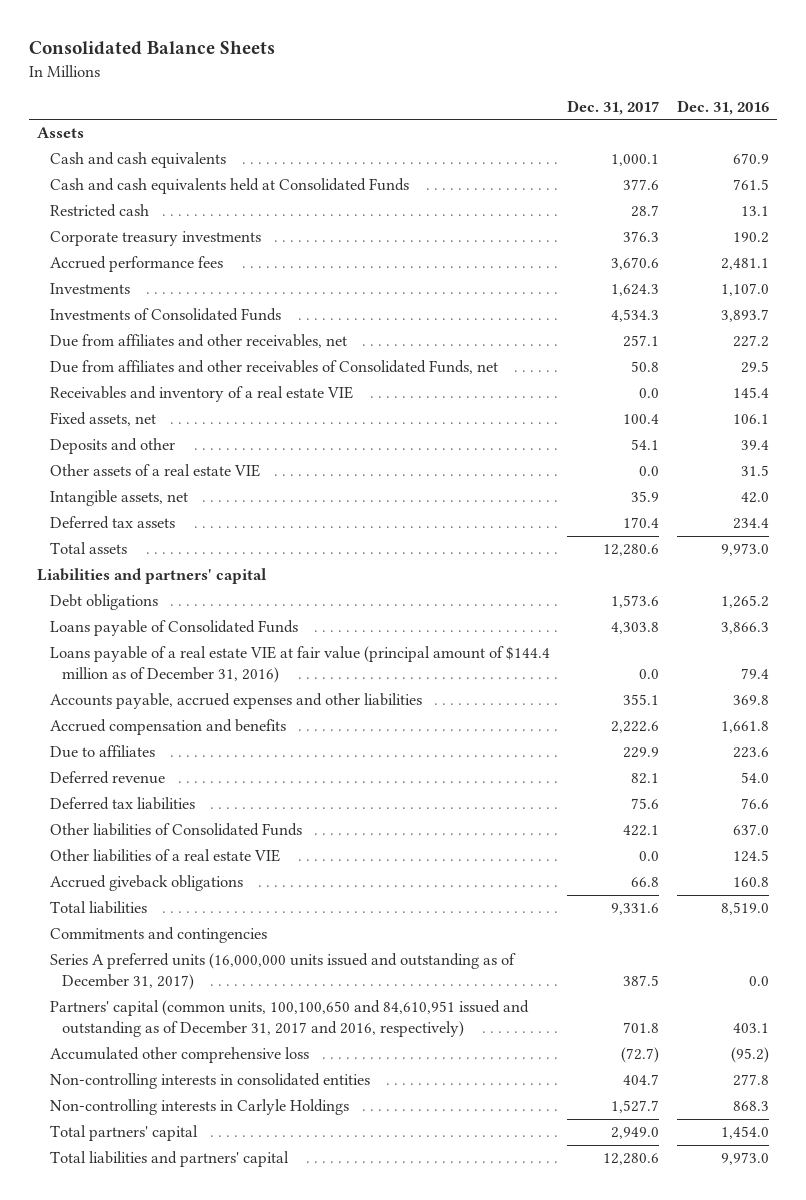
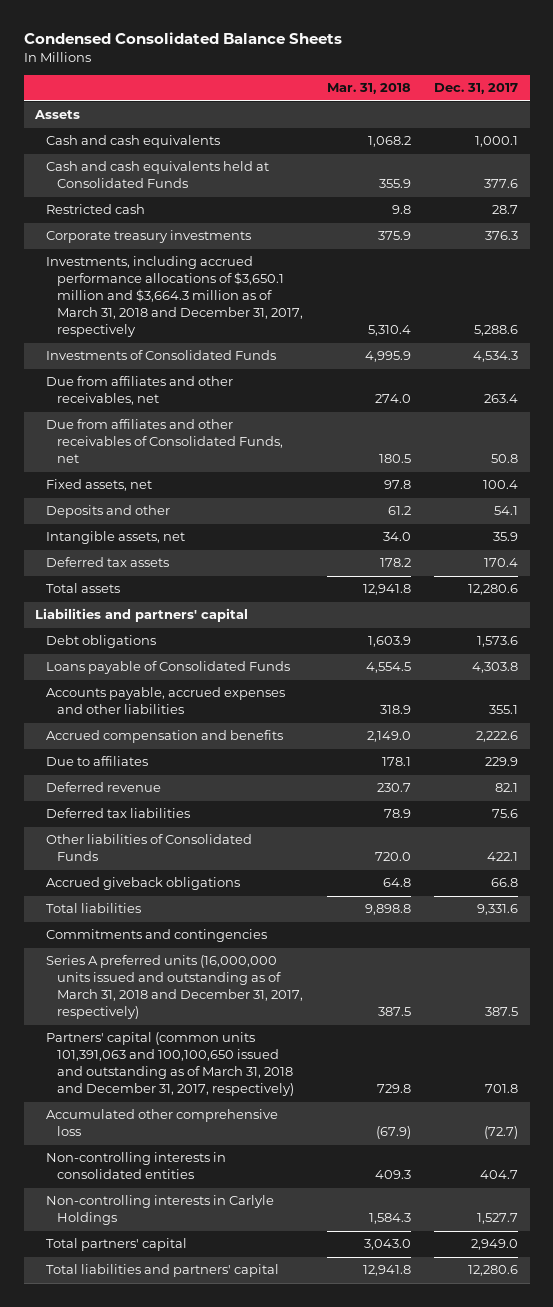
- Consolidated Balance Sheets
+ Condensed Consolidated Balance Sheets
- | Dec. 31, 2017 | Dec. 31, 2016
+ | Mar. 31, 2018 | Dec. 31, 2017
- Accrued performance fees | 3,670.6 | 2,481.1
- Investments | 1,624.3 | 1,107.0
+ Investments, including accrued performance allocations of $3,650.1 million and $3,664.3 million as of March 31, 2018 and December 31, 2017, respectively | 5,310.4 | 5,288.6
- Due from affiliates and other receivables, net | 257.1 | 227.2
+ Due from affiliates and other receivables, net | 274.0 | 263.4
- Receivables and inventory of a real estate VIE | 0.0 | 145.4
- Other assets of a real estate VIE | 0.0 | 31.5
- Loans payable of a real estate VIE at fair value (principal amount of $144.4 million as of December 31, 2016) | 0.0 | 79.4
- Other liabilities of a real estate VIE | 0.0 | 124.5
- Series A preferred units (16,000,000 units issued and outstanding as of December 31, 2017) | 387.5 | 0.0
- Partners' capital (common units, 100,100,650 and 84,610,951 issued and outstanding as of December 31, 2017 and 2016, respectively) | 701.8 | 403.1
+ Series A preferred units (16,000,000 units issued and outstanding as of March 31, 2018 and December 31, 2017, respectively) | 387.5 | 387.5
+ Partners' capital (common units 101,391,063 and 100,100,650 issued and outstanding as of March 31, 2018 and December 31, 2017, respectively) | 729.8 | 701.8

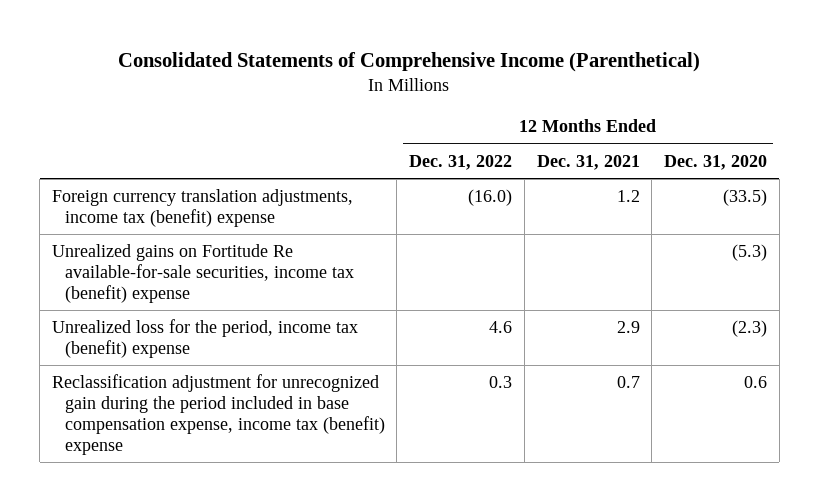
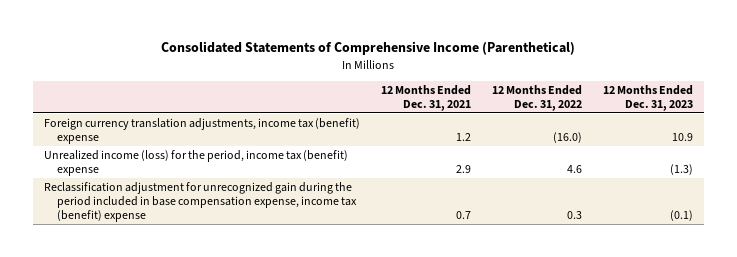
- | 12 Months Ended Dec. 31, 2022 | 12 Months Ended Dec. 31, 2021 | 12 Months Ended Dec. 31, 2020
+ | 12 Months Ended Dec. 31, 2021 | 12 Months Ended Dec. 31, 2022 | 12 Months Ended Dec. 31, 2023
- Unrealized gains on Fortitude Re available-for-sale securities, income tax (benefit) expense | | | (5.3)
- Unrealized loss for the period, income tax (benefit) expense | 4.6 | 2.9 | (2.3)
+ Unrealized income (loss) for the period, income tax (benefit) expense | 2.9 | 4.6 | (1.3)

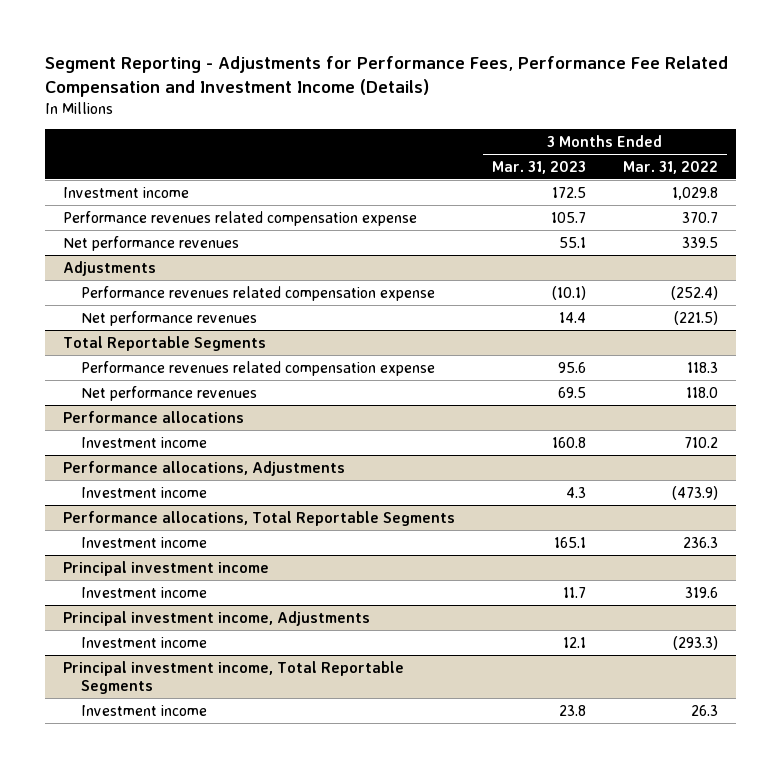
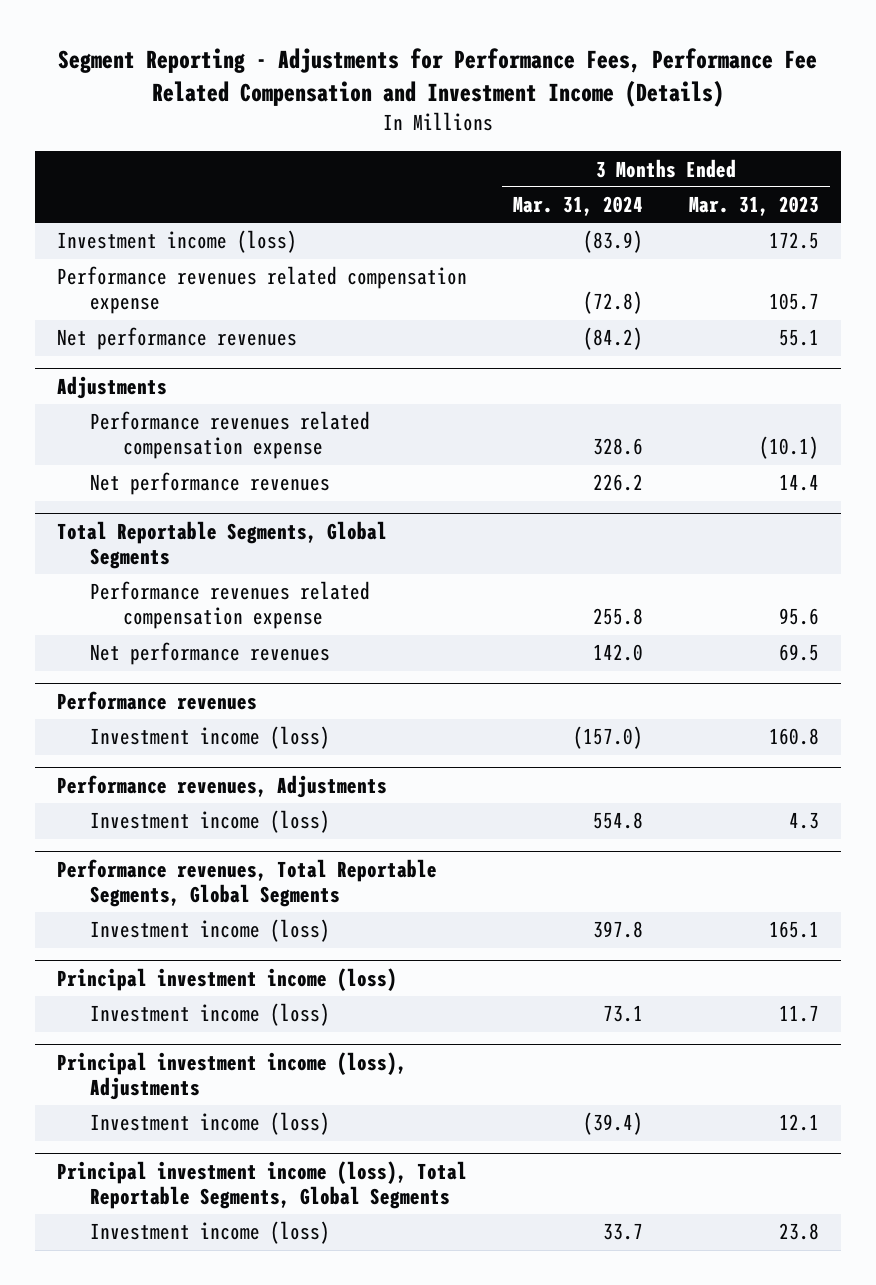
- | 3 Months Ended Mar. 31, 2023 | 3 Months Ended Mar. 31, 2022
+ | 3 Months Ended Mar. 31, 2024 | 3 Months Ended Mar. 31, 2023
- Investment income | 172.5 | 1,029.8
+ Investment income (loss) | (83.9) | 172.5
- Total Reportable Segments
+ Total Reportable Segments, Global Segments
- Performance allocations
- Investment income | 160.8 | 710.2
- Performance allocations, Adjustments
- Investment income | 4.3 | (473.9)
- Performance allocations, Total Reportable Segments
- Investment income | 165.1 | 236.3
- Principal investment income
- Investment income | 11.7 | 319.6
- Principal investment income, Adjustments
- Investment income | 12.1 | (293.3)
- Principal investment income, Total Reportable Segments
- Investment income | 23.8 | 26.3
+ Performance revenues
+ Investment income (loss) | (157.0) | 160.8
+ Performance revenues, Adjustments
+ Investment income (loss) | 554.8 | 4.3
+ Performance revenues, Total Reportable Segments, Global Segments
+ Investment income (loss) | 397.8 | 165.1
+ Principal investment income (loss)
+ Investment income (loss) | 73.1 | 11.7
+ Principal investment income (loss), Adjustments
+ Investment income (loss) | (39.4) | 12.1
+ Principal investment income (loss), Total Reportable Segments, Global Segments
+ Investment income (loss) | 33.7 | 23.8

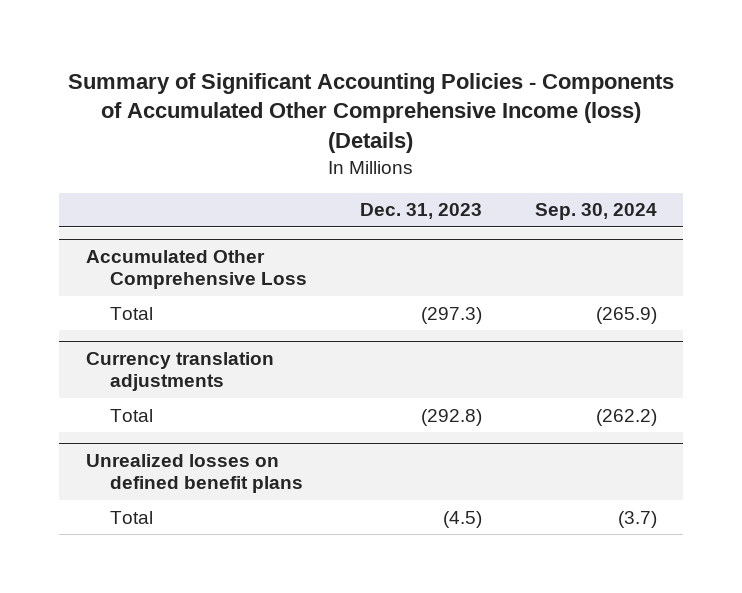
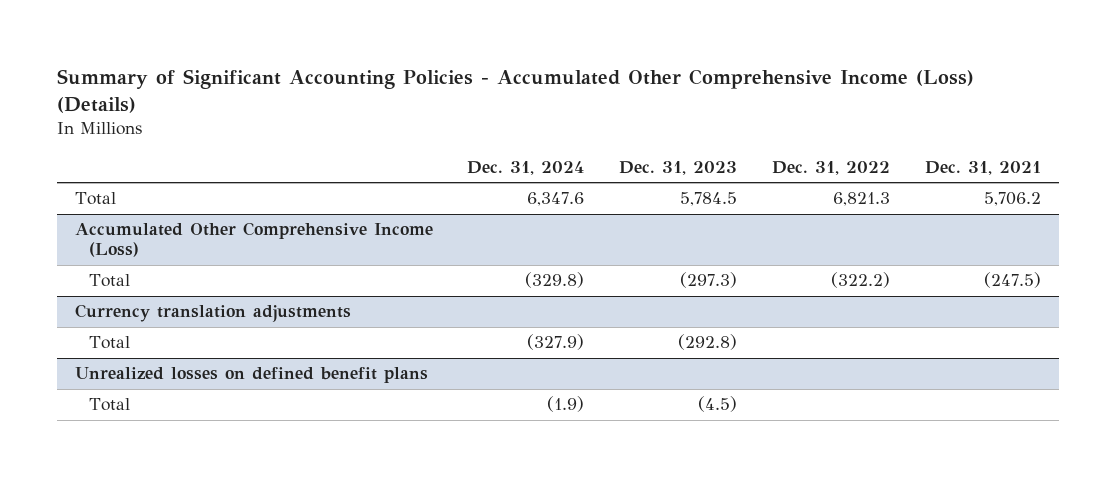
- Summary of Significant Accounting Policies - Components of Accumulated Other Comprehensive Income (loss) (Details)
+ Summary of Significant Accounting Policies - Accumulated Other Comprehensive Income (Loss) (Details)
- | Dec. 31, 2023 | Sep. 30, 2024
+ | Dec. 31, 2024 | Dec. 31, 2023 | Dec. 31, 2022 | Dec. 31, 2021
- Accumulated Other Comprehensive Loss
+ Total | 6,347.6 | 5,784.5 | 6,821.3 | 5,706.2
+ Accumulated Other Comprehensive Income (Loss)

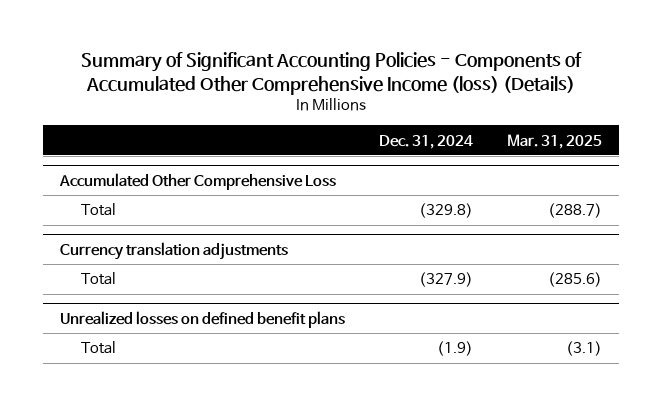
- Summary of Significant Accounting Policies - Accumulated Other Comprehensive Income (Loss) (Details)
+ Summary of Significant Accounting Policies - Components of Accumulated Other Comprehensive Income (loss) (Details)
- | Dec. 31, 2024 | Dec. 31, 2023 | Dec. 31, 2022 | Dec. 31, 2021
+ | Dec. 31, 2024 | Mar. 31, 2025
- Total | 6,347.6 | 5,784.5 | 6,821.3 | 5,706.2
- Accumulated Other Comprehensive Income (Loss)
+ Accumulated Other Comprehensive Loss

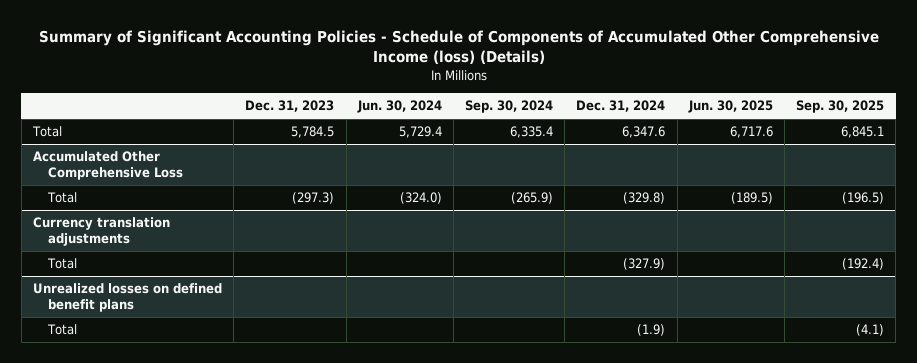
- Summary of Significant Accounting Policies - Components of Accumulated Other Comprehensive Income (loss) (Details)
+ Summary of Significant Accounting Policies - Schedule of Components of Accumulated Other Comprehensive Income (loss) (Details)
- | Dec. 31, 2024 | Mar. 31, 2025
+ | Dec. 31, 2023 | Jun. 30, 2024 | Sep. 30, 2024 | Dec. 31, 2024 | Jun. 30, 2025 | Sep. 30, 2025
+ Total | 5,784.5 | 5,729.4 | 6,335.4 | 6,347.6 | 6,717.6 | 6,845.1

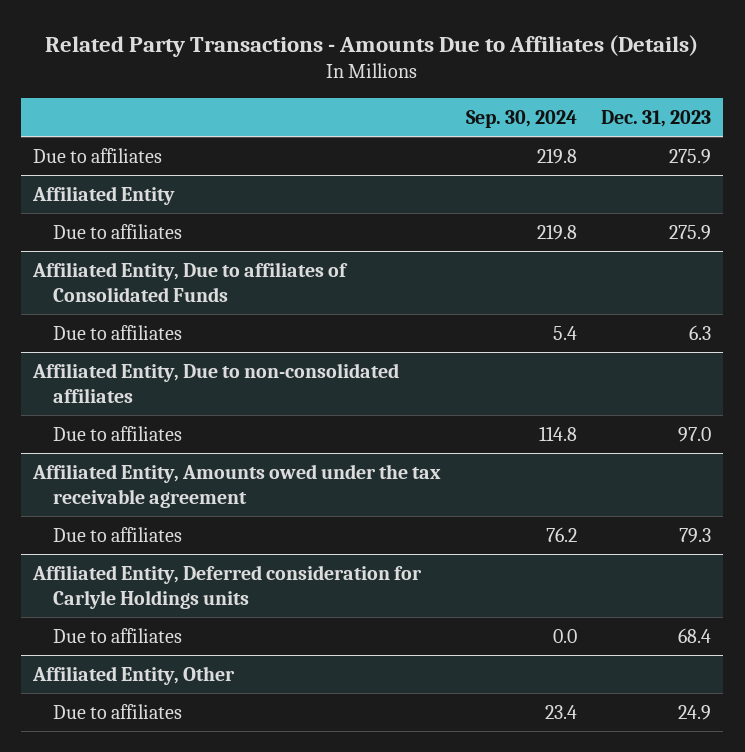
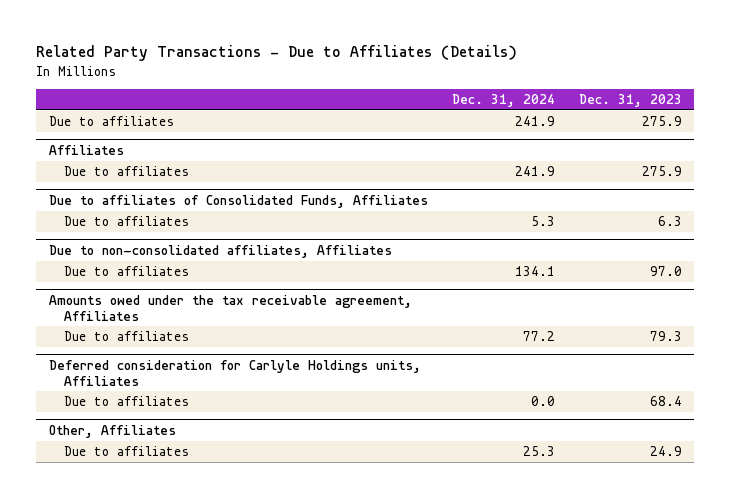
- Related Party Transactions - Amounts Due to Affiliates (Details)
+ Related Party Transactions - Due to Affiliates (Details)
- | Sep. 30, 2024 | Dec. 31, 2023
+ | Dec. 31, 2024 | Dec. 31, 2023
- Affiliated Entity
+ Affiliates
- Affiliated Entity, Due to affiliates of Consolidated Funds
+ Due to affiliates of Consolidated Funds, Affiliates
- Affiliated Entity, Due to non-consolidated affiliates
+ Due to non-consolidated affiliates, Affiliates
- Affiliated Entity, Amounts owed under the tax receivable agreement
+ Amounts owed under the tax receivable agreement, Affiliates
- Affiliated Entity, Deferred consideration for Carlyle Holdings units
+ Deferred consideration for Carlyle Holdings units, Affiliates
- Affiliated Entity, Other
+ Other, Affiliates

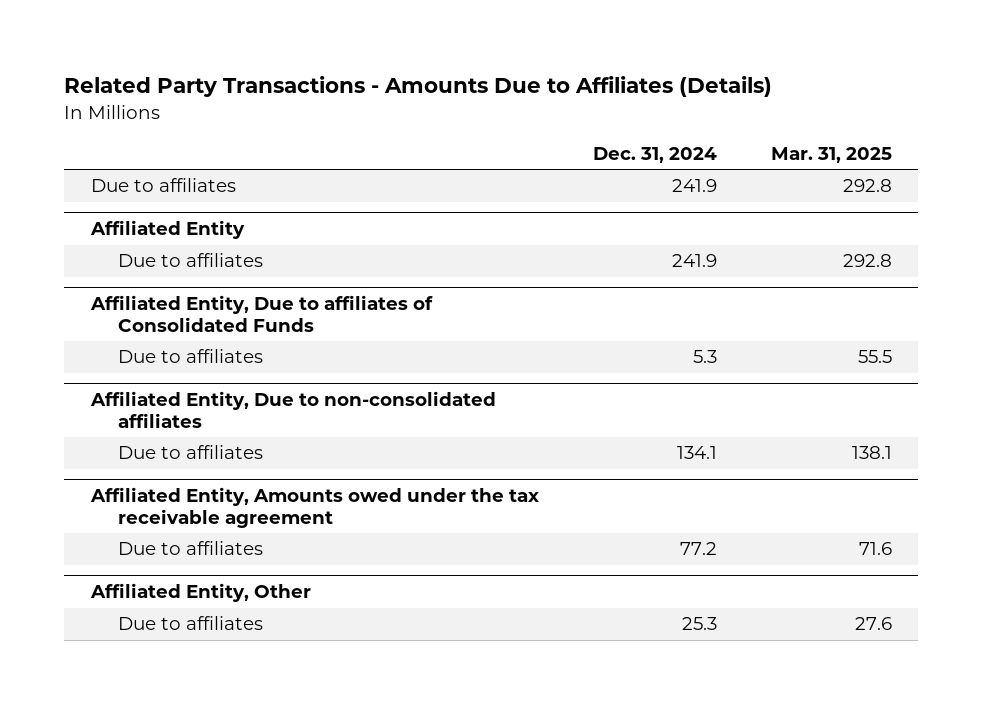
- Related Party Transactions - Due to Affiliates (Details)
+ Related Party Transactions - Amounts Due to Affiliates (Details)
- | Dec. 31, 2024 | Dec. 31, 2023
+ | Dec. 31, 2024 | Mar. 31, 2025
- Affiliates
+ Affiliated Entity
- Due to affiliates of Consolidated Funds, Affiliates
+ Affiliated Entity, Due to affiliates of Consolidated Funds
- Due to non-consolidated affiliates, Affiliates
+ Affiliated Entity, Due to non-consolidated affiliates
- Amounts owed under the tax receivable agreement, Affiliates
+ Affiliated Entity, Amounts owed under the tax receivable agreement
- Deferred consideration for Carlyle Holdings units, Affiliates
- Due to affiliates | 0.0 | 68.4
- Other, Affiliates
+ Affiliated Entity, Other

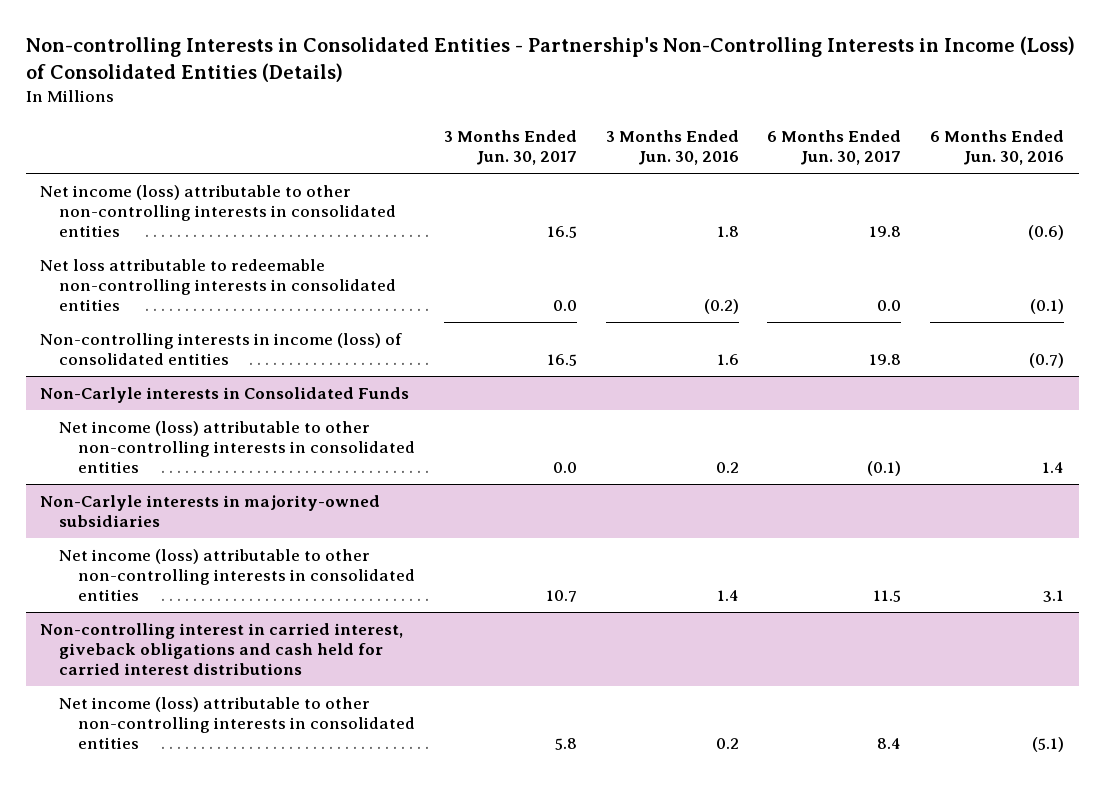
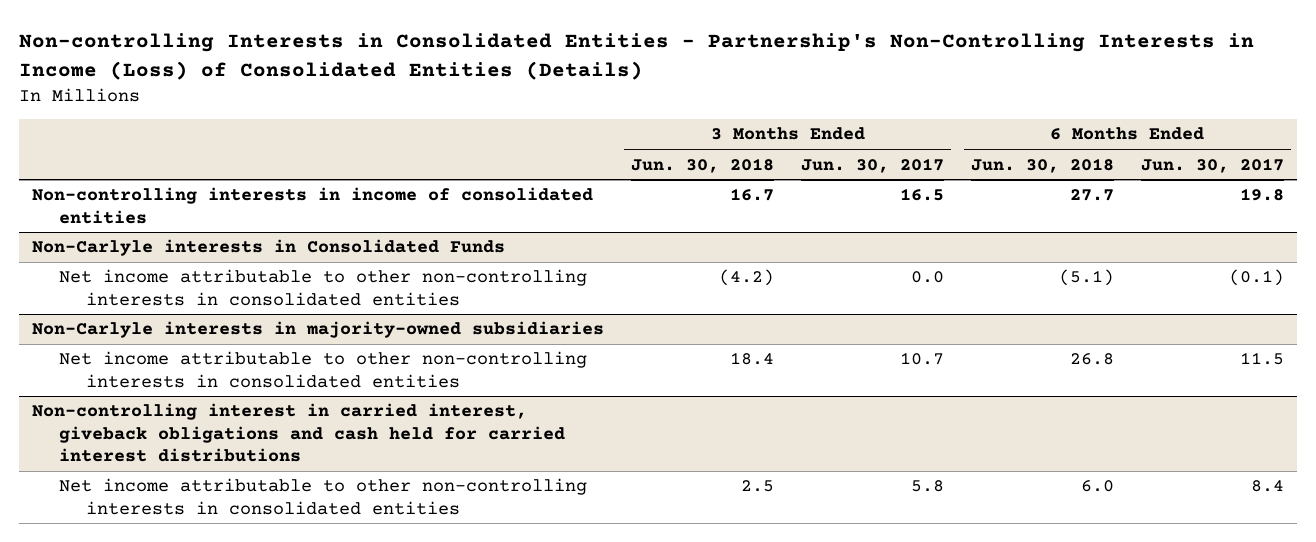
- | 3 Months Ended Jun. 30, 2017 | 3 Months Ended Jun. 30, 2016 | 6 Months Ended Jun. 30, 2017 | 6 Months Ended Jun. 30, 2016
+ | 3 Months Ended Jun. 30, 2018 | 3 Months Ended Jun. 30, 2017 | 6 Months Ended Jun. 30, 2018 | 6 Months Ended Jun. 30, 2017
- Net income (loss) attributable to other non-controlling interests in consolidated entities | 16.5 | 1.8 | 19.8 | (0.6)
- Net loss attributable to redeemable non-controlling interests in consolidated entities | 0.0 | (0.2) | 0.0 | (0.1)
- Non-controlling interests in income (loss) of consolidated entities | 16.5 | 1.6 | 19.8 | (0.7)
+ Non-controlling interests in income of consolidated entities | 16.7 | 16.5 | 27.7 | 19.8
@ Non-Carlyle interests in Consolidated Funds
- Net income (loss) attributable to other non-controlling interests in consolidated entities | 0.0 | 0.2 | (0.1) | 1.4
+ Net income attributable to other non-controlling interests in consolidated entities | (4.2) | 0.0 | (5.1) | (0.1)
@ Non-Carlyle interests in majority-owned subsidiaries
- Net income (loss) attributable to other non-controlling interests in consolidated entities | 10.7 | 1.4 | 11.5 | 3.1
+ Net income attributable to other non-controlling interests in consolidated entities | 18.4 | 10.7 | 26.8 | 11.5
@ Non-controlling interest in carried interest, giveback obligations and cash held for carried interest distributions
- Net income (loss) attributable to other non-controlling interests in consolidated entities | 5.8 | 0.2 | 8.4 | (5.1)
+ Net income attributable to other non-controlling interests in consolidated entities | 2.5 | 5.8 | 6.0 | 8.4

